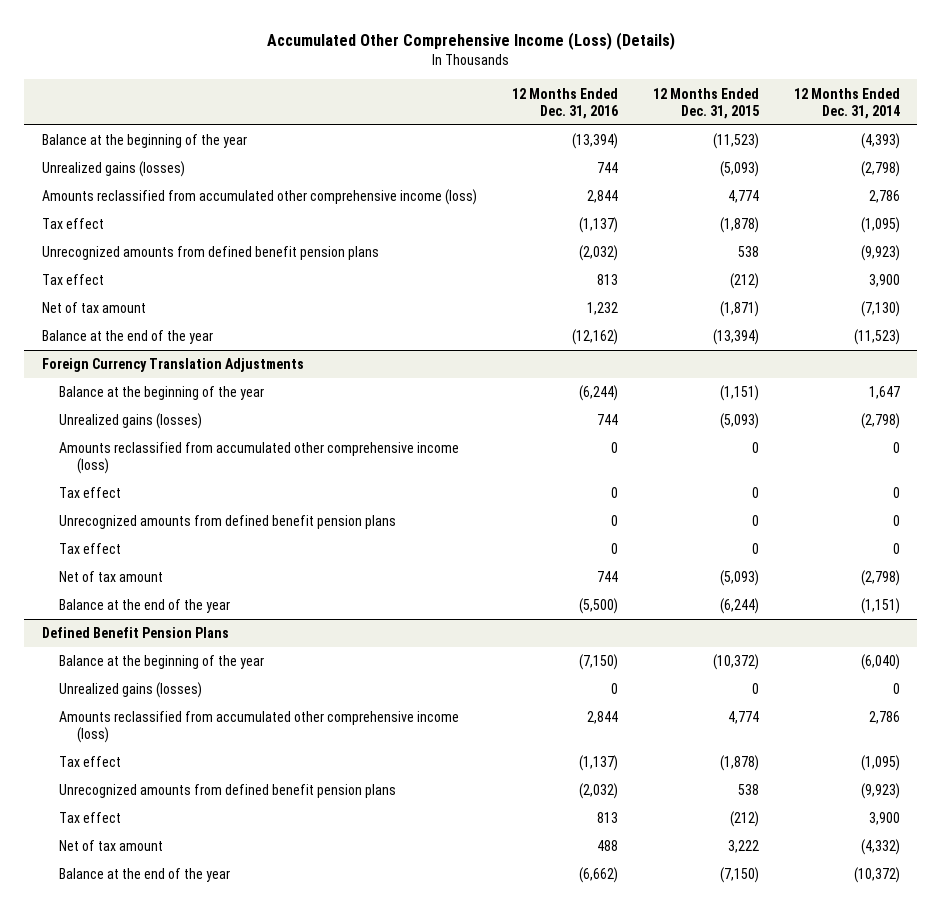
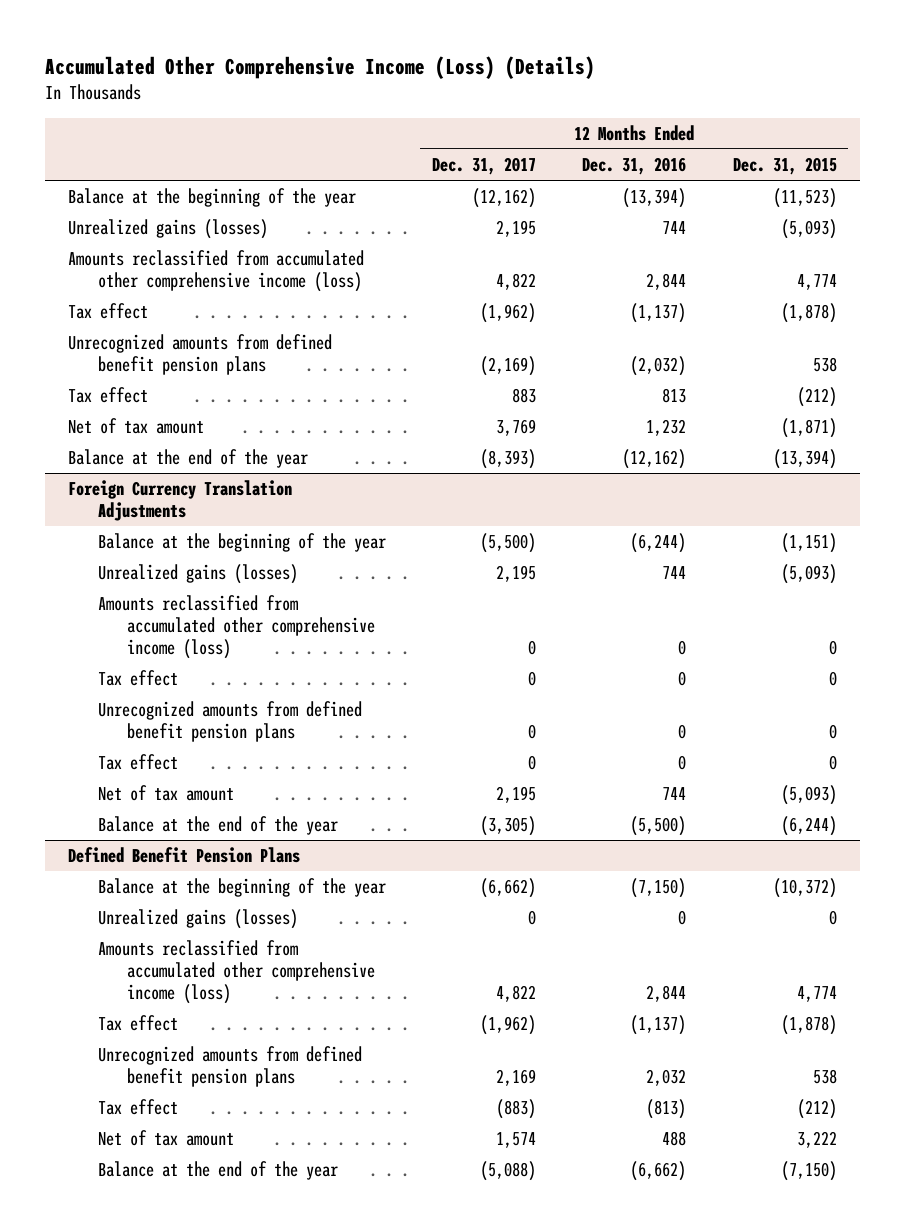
- | 12 Months Ended Dec. 31, 2016 | 12 Months Ended Dec. 31, 2015 | 12 Months Ended Dec. 31, 2014
+ | 12 Months Ended Dec. 31, 2017 | 12 Months Ended Dec. 31, 2016 | 12 Months Ended Dec. 31, 2015
@ Defined Benefit Pension Plans
- Unrecognized amounts from defined benefit pension plans | (2,032) | 538 | (9,923)
- Tax effect | 813 | (212) | 3,900
+ Unrecognized amounts from defined benefit pension plans | 2,169 | 2,032 | 538
+ Tax effect | (883) | (813) | (212)

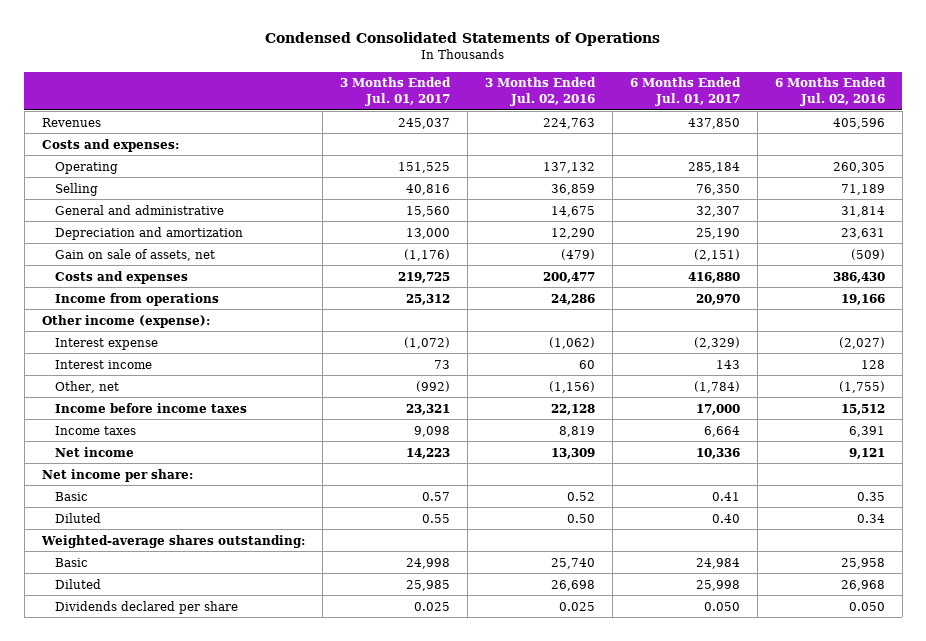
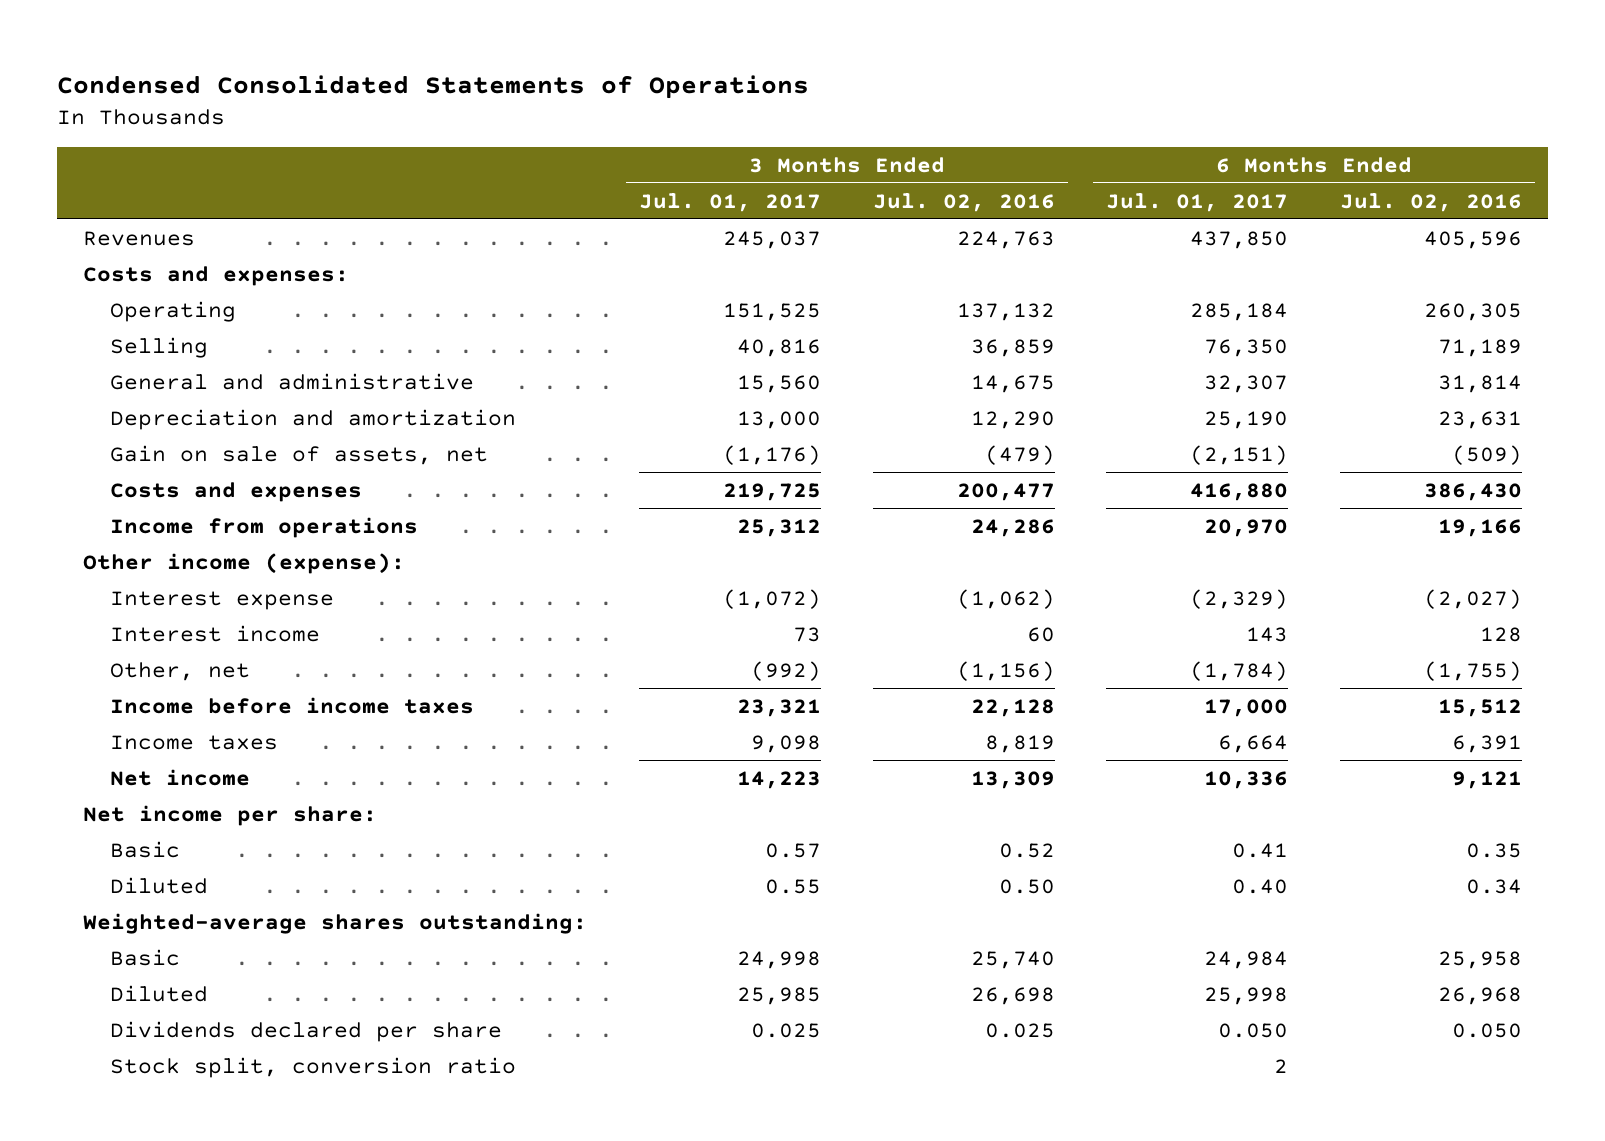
+ Stock split, conversion ratio | | | 2 |

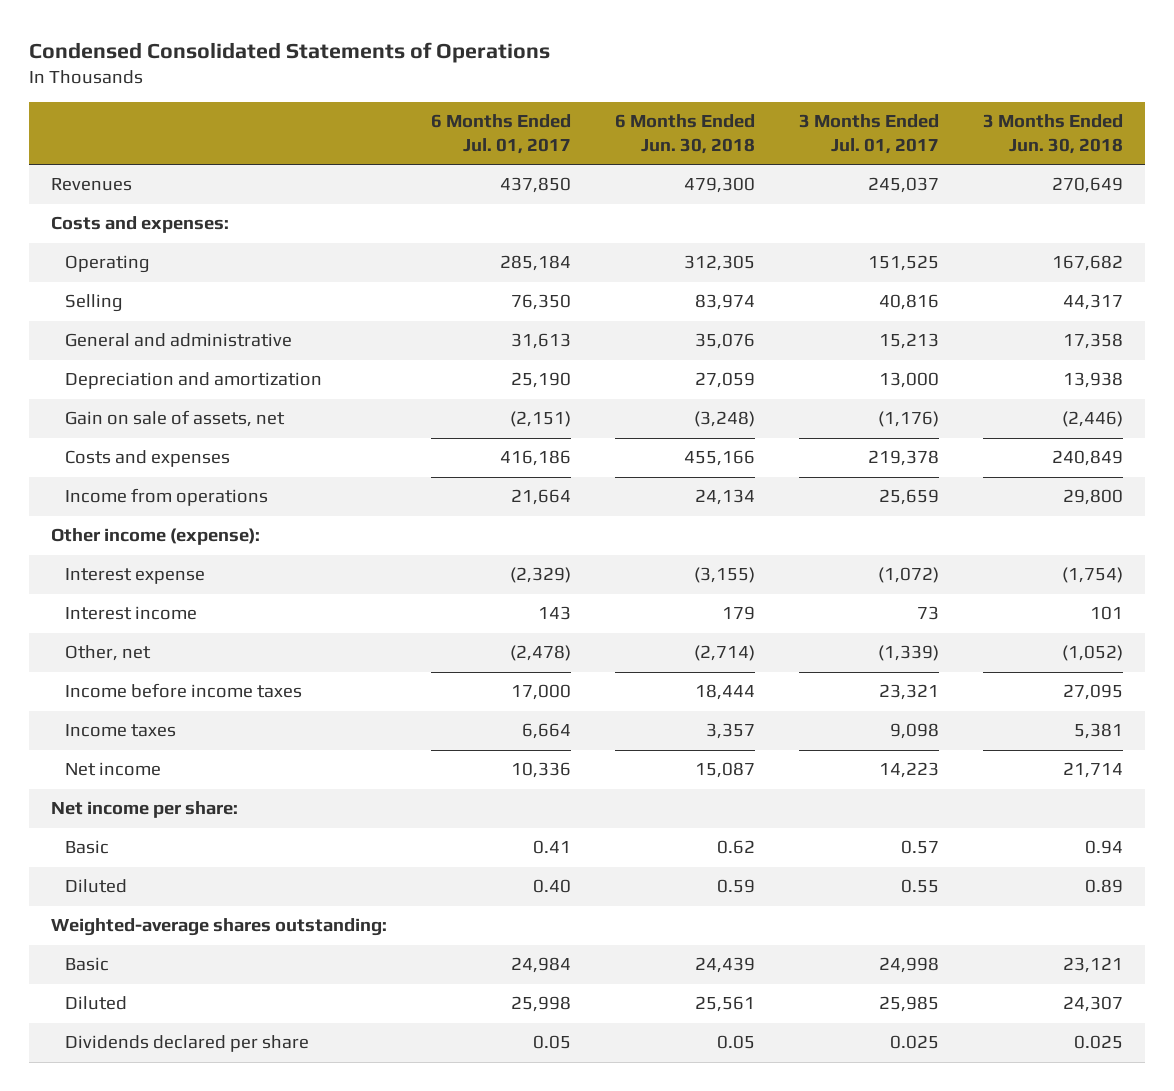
- | 3 Months Ended Jul. 01, 2017 | 3 Months Ended Jul. 02, 2016 | 6 Months Ended Jul. 01, 2017 | 6 Months Ended Jul. 02, 2016
+ | 6 Months Ended Jul. 01, 2017 | 6 Months Ended Jun. 30, 2018 | 3 Months Ended Jul. 01, 2017 | 3 Months Ended Jun. 30, 2018
- General and administrative | 15,560 | 14,675 | 32,307 | 31,814
+ General and administrative | 31,613 | 35,076 | 15,213 | 17,358
- Costs and expenses | 219,725 | 200,477 | 416,880 | 386,430
- Income from operations | 25,312 | 24,286 | 20,970 | 19,166
+ Costs and expenses | 416,186 | 455,166 | 219,378 | 240,849
+ Income from operations | 21,664 | 24,134 | 25,659 | 29,800
- Other, net | (992) | (1,156) | (1,784) | (1,755)
+ Other, net | (2,478) | (2,714) | (1,339) | (1,052)
- Dividends declared per share | 0.025 | 0.025 | 0.050 | 0.050
- Stock split, conversion ratio | | | 2 |
+ Dividends declared per share | 0.05 | 0.05 | 0.025 | 0.025

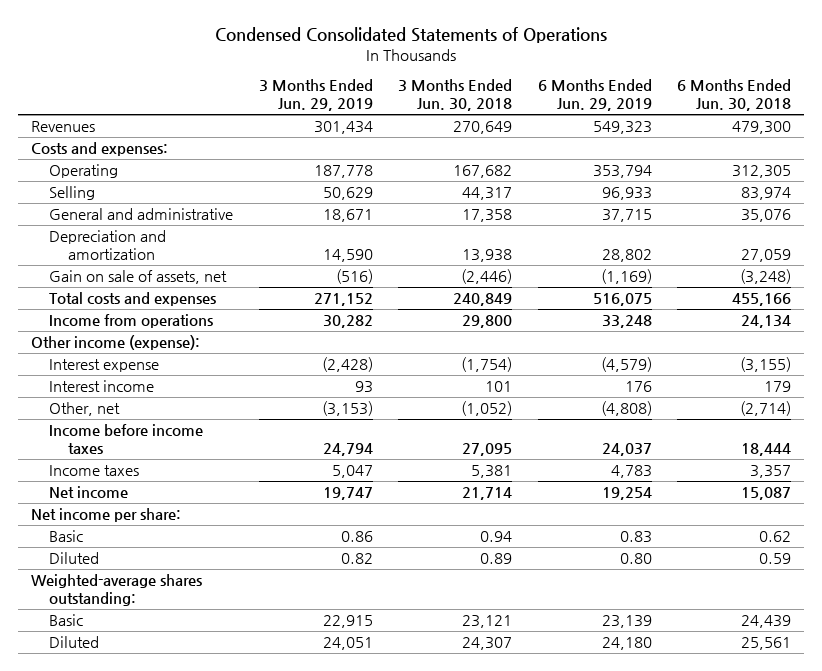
- | 6 Months Ended Jul. 01, 2017 | 6 Months Ended Jun. 30, 2018 | 3 Months Ended Jul. 01, 2017 | 3 Months Ended Jun. 30, 2018
+ | 3 Months Ended Jun. 29, 2019 | 3 Months Ended Jun. 30, 2018 | 6 Months Ended Jun. 29, 2019 | 6 Months Ended Jun. 30, 2018
- Costs and expenses | 416,186 | 455,166 | 219,378 | 240,849
+ Total costs and expenses | 271,152 | 240,849 | 516,075 | 455,166
- Dividends declared per share | 0.05 | 0.05 | 0.025 | 0.025

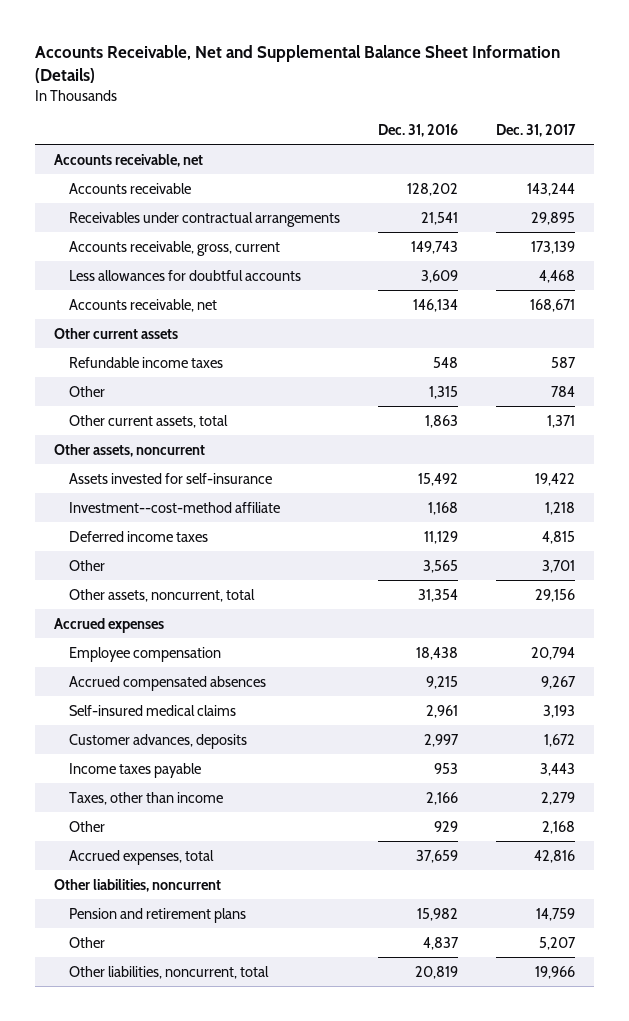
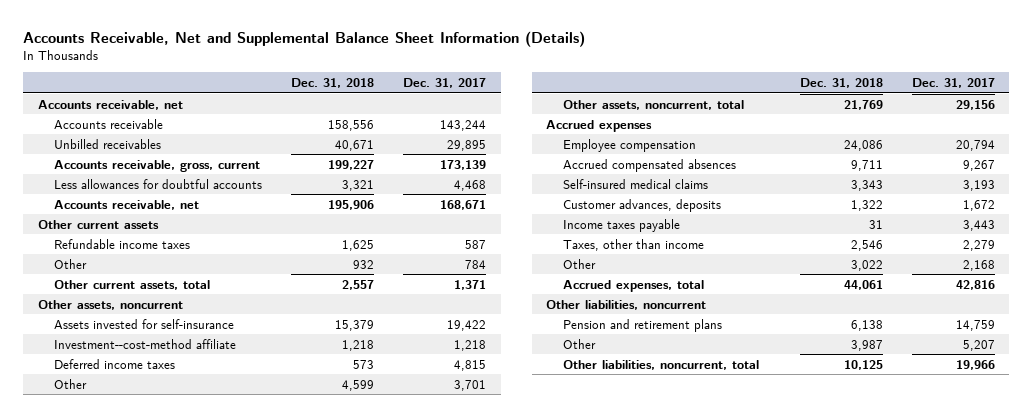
- | Dec. 31, 2016 | Dec. 31, 2017
+ | Dec. 31, 2018 | Dec. 31, 2017
- Receivables under contractual arrangements | 21,541 | 29,895
+ Unbilled receivables | 40,671 | 29,895

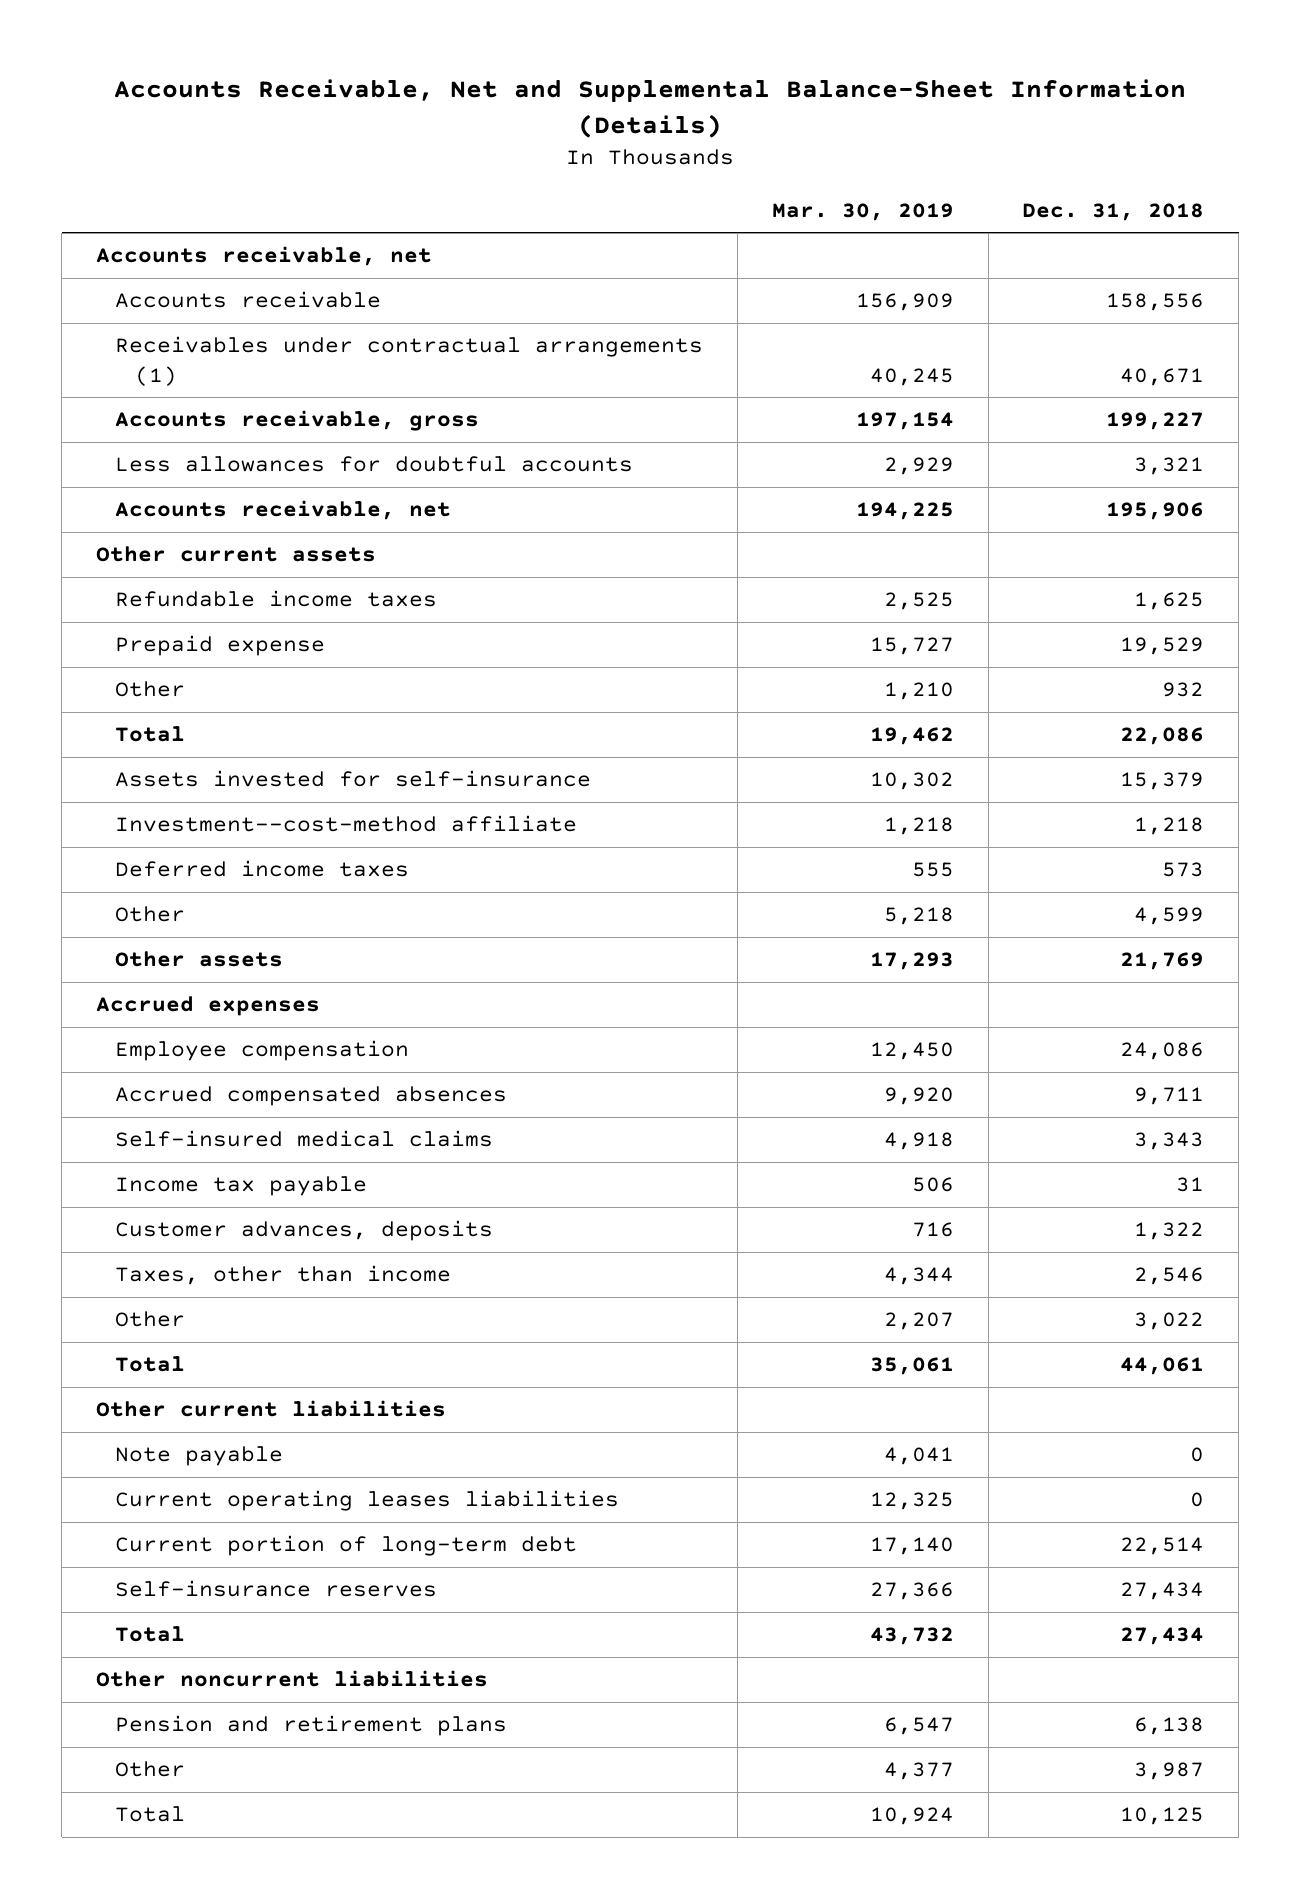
- Accounts Receivable, Net and Supplemental Balance Sheet Information (Details)
+ Accounts Receivable, Net and Supplemental Balance-Sheet Information (Details)
- | Dec. 31, 2018 | Dec. 31, 2017
+ | Mar. 30, 2019 | Dec. 31, 2018
- Unbilled receivables | 40,671 | 29,895
- Accounts receivable, gross, current | 199,227 | 173,139
+ Receivables under contractual arrangements (1) | 40,245 | 40,671
+ Accounts receivable, gross | 197,154 | 199,227
+ Prepaid expense | 15,727 | 19,529
- Other current assets, total | 2,557 | 1,371
- Other assets, noncurrent
+ Total | 19,462 | 22,086
- Other assets, noncurrent, total | 21,769 | 29,156
+ Other assets | 17,293 | 21,769
+ Income tax payable | 506 | 31
- Income taxes payable | 31 | 3,443
- Accrued expenses, total | 44,061 | 42,816
- Other liabilities, noncurrent
+ Total | 35,061 | 44,061
+ Other current liabilities
+ Note payable | 4,041 | 0
+ Current operating leases liabilities | 12,325 | 0
+ Current portion of long-term debt | 17,140 | 22,514
+ Self-insurance reserves | 27,366 | 27,434
+ Total | 43,732 | 27,434
+ Other noncurrent liabilities
- Other liabilities, noncurrent, total | 10,125 | 19,966
+ Total | 10,924 | 10,125

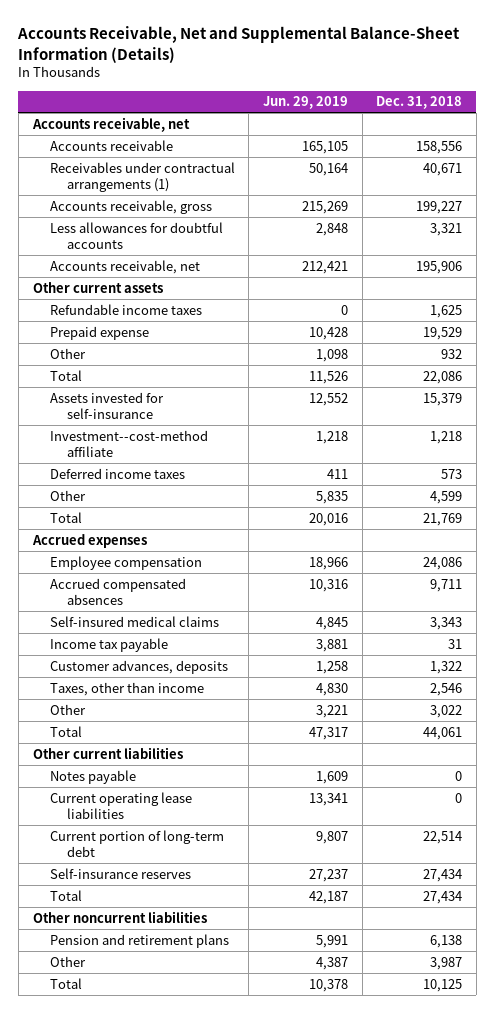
- | Mar. 30, 2019 | Dec. 31, 2018
+ | Jun. 29, 2019 | Dec. 31, 2018
- Other assets | 17,293 | 21,769
+ Total | 20,016 | 21,769
- Note payable | 4,041 | 0
- Current operating leases liabilities | 12,325 | 0
+ Notes payable | 1,609 | 0
+ Current operating lease liabilities | 13,341 | 0

